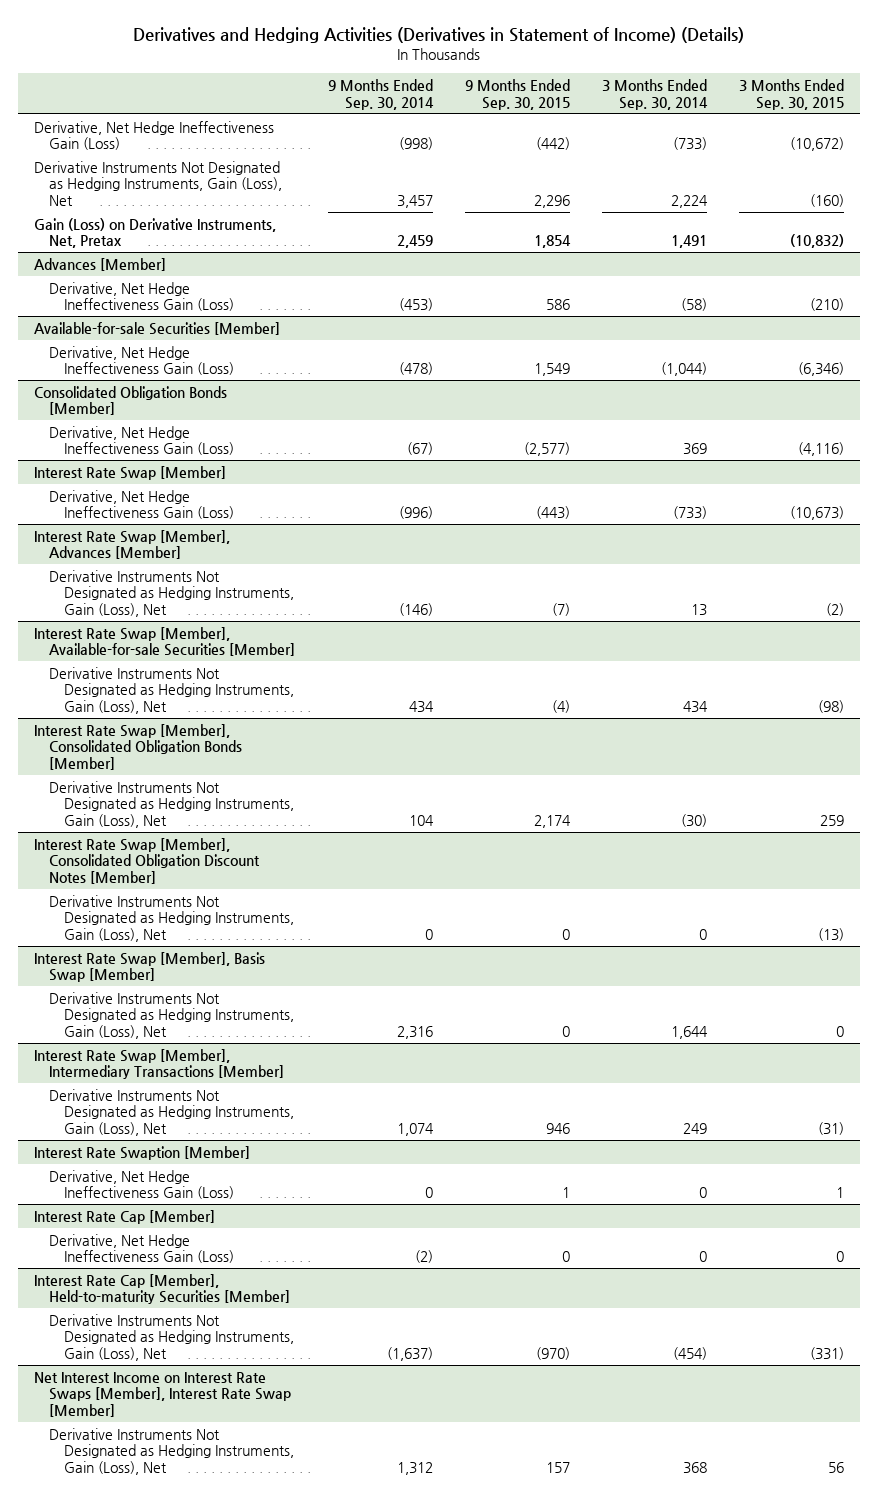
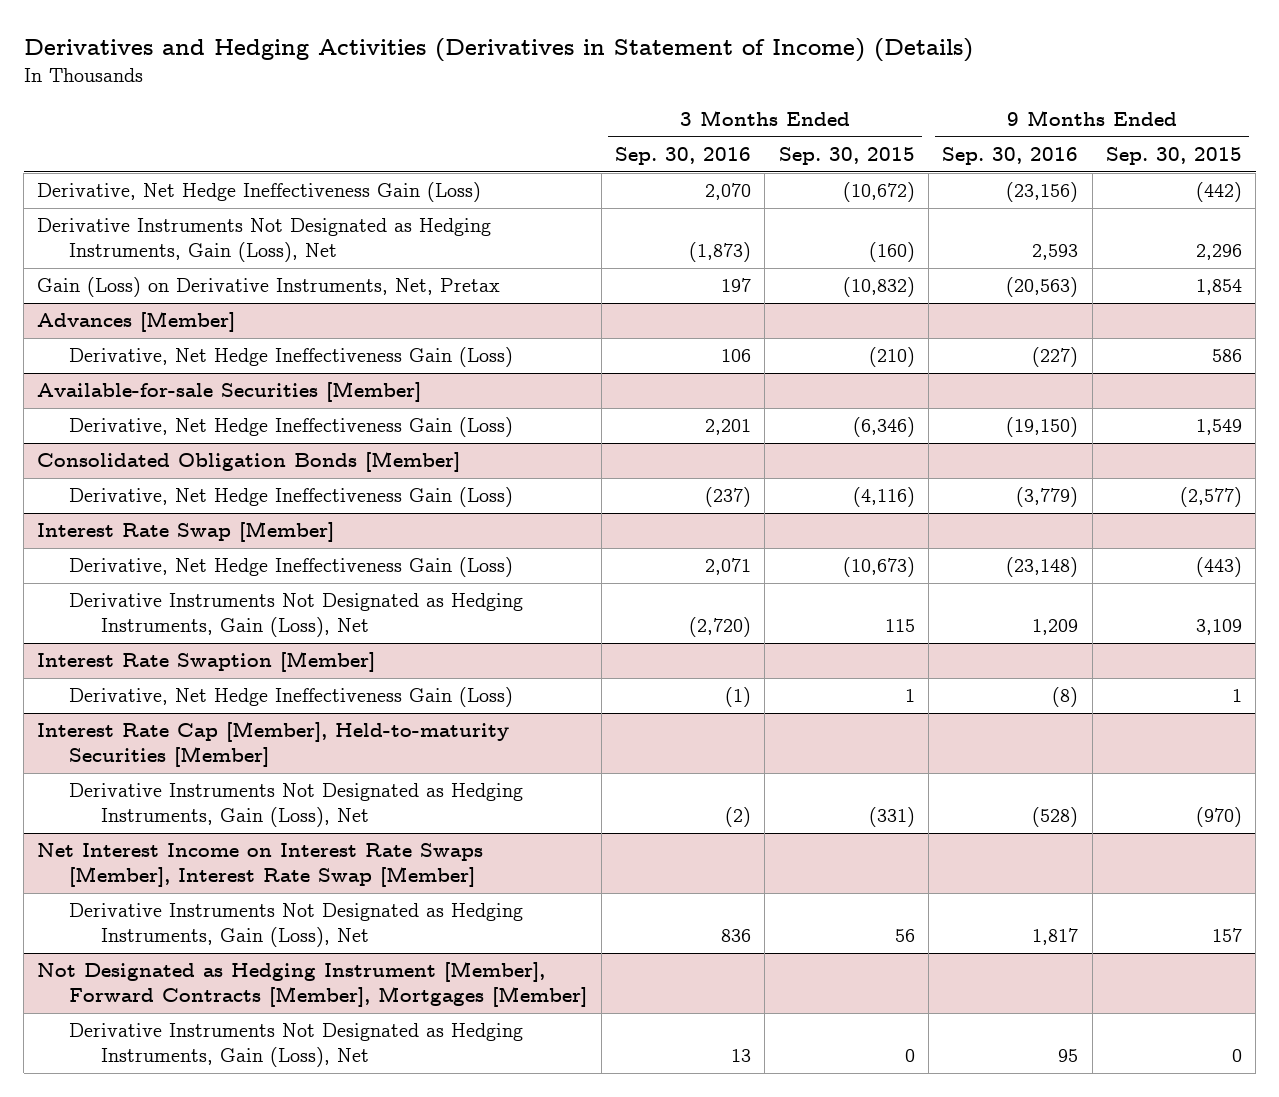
- | 9 Months Ended Sep. 30, 2014 | 9 Months Ended Sep. 30, 2015 | 3 Months Ended Sep. 30, 2014 | 3 Months Ended Sep. 30, 2015
+ | 3 Months Ended Sep. 30, 2016 | 3 Months Ended Sep. 30, 2015 | 9 Months Ended Sep. 30, 2016 | 9 Months Ended Sep. 30, 2015
- Interest Rate Swap [Member], Advances [Member]
- Derivative Instruments Not Designated as Hedging Instruments, Gain (Loss), Net | (146) | (7) | 13 | (2)
- Interest Rate Swap [Member], Available-for-sale Securities [Member]
- Derivative Instruments Not Designated as Hedging Instruments, Gain (Loss), Net | 434 | (4) | 434 | (98)
- Interest Rate Swap [Member], Consolidated Obligation Bonds [Member]
- Derivative Instruments Not Designated as Hedging Instruments, Gain (Loss), Net | 104 | 2,174 | (30) | 259
- Interest Rate Swap [Member], Consolidated Obligation Discount Notes [Member]
- Derivative Instruments Not Designated as Hedging Instruments, Gain (Loss), Net | 0 | 0 | 0 | (13)
- Interest Rate Swap [Member], Basis Swap [Member]
- Derivative Instruments Not Designated as Hedging Instruments, Gain (Loss), Net | 2,316 | 0 | 1,644 | 0
- Interest Rate Swap [Member], Intermediary Transactions [Member]
- Derivative Instruments Not Designated as Hedging Instruments, Gain (Loss), Net | 1,074 | 946 | 249 | (31)
@ Interest Rate Swap [Member]
+ Derivative Instruments Not Designated as Hedging Instruments, Gain (Loss), Net | (2,720) | 115 | 1,209 | 3,109
- Interest Rate Cap [Member]
- Derivative, Net Hedge Ineffectiveness Gain (Loss) | (2) | 0 | 0 | 0
+ Not Designated as Hedging Instrument [Member], Forward Contracts [Member], Mortgages [Member]
+ Derivative Instruments Not Designated as Hedging Instruments, Gain (Loss), Net | 13 | 0 | 95 | 0

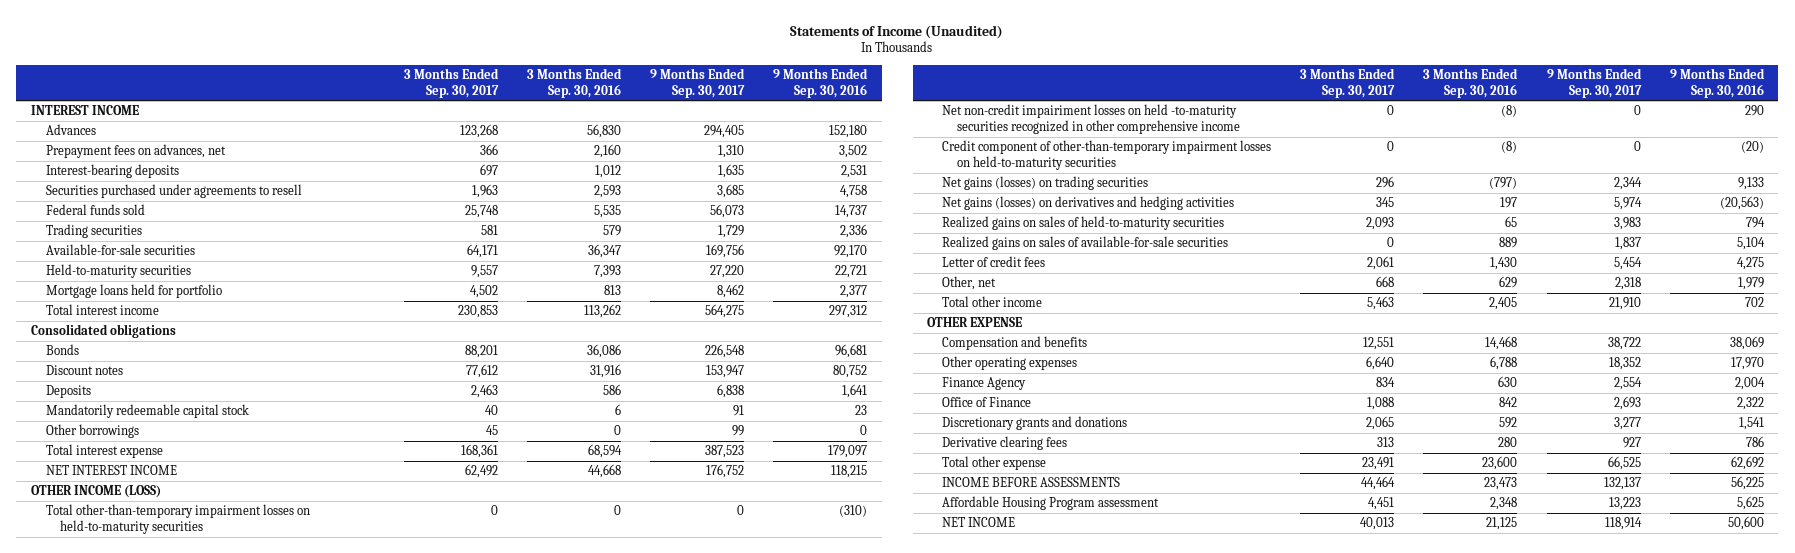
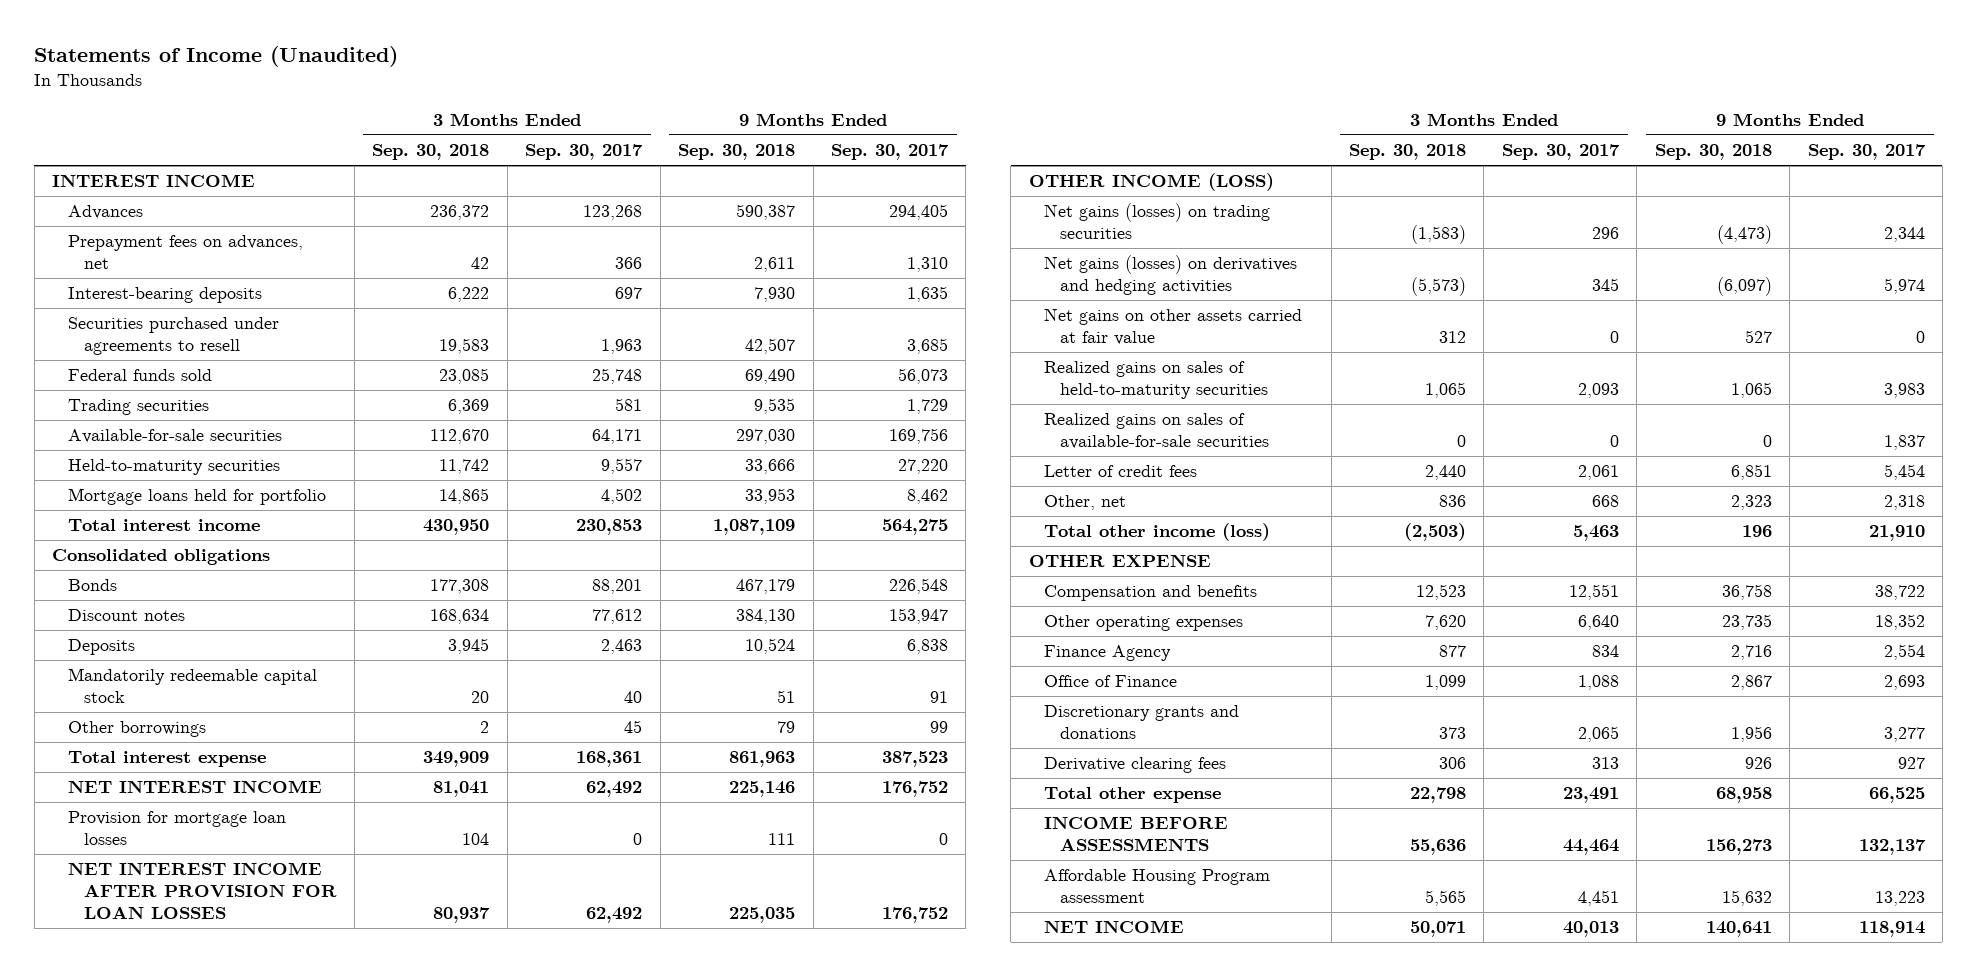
- | 3 Months Ended Sep. 30, 2017 | 3 Months Ended Sep. 30, 2016 | 9 Months Ended Sep. 30, 2017 | 9 Months Ended Sep. 30, 2016
+ | 3 Months Ended Sep. 30, 2018 | 3 Months Ended Sep. 30, 2017 | 9 Months Ended Sep. 30, 2018 | 9 Months Ended Sep. 30, 2017
+ Provision for mortgage loan losses | 104 | 0 | 111 | 0
+ NET INTEREST INCOME AFTER PROVISION FOR LOAN LOSSES | 80,937 | 62,492 | 225,035 | 176,752
- Total other-than-temporary impairment losses on held-to-maturity securities | 0 | 0 | 0 | (310)
- Net non-credit impairiment losses on held -to-maturity securities recognized in other comprehensive income | 0 | (8) | 0 | 290
- Credit component of other-than-temporary impairment losses on held-to-maturity securities | 0 | (8) | 0 | (20)
+ Net gains on other assets carried at fair value | 312 | 0 | 527 | 0
- Total other income | 5,463 | 2,405 | 21,910 | 702
+ Total other income (loss) | (2,503) | 5,463 | 196 | 21,910

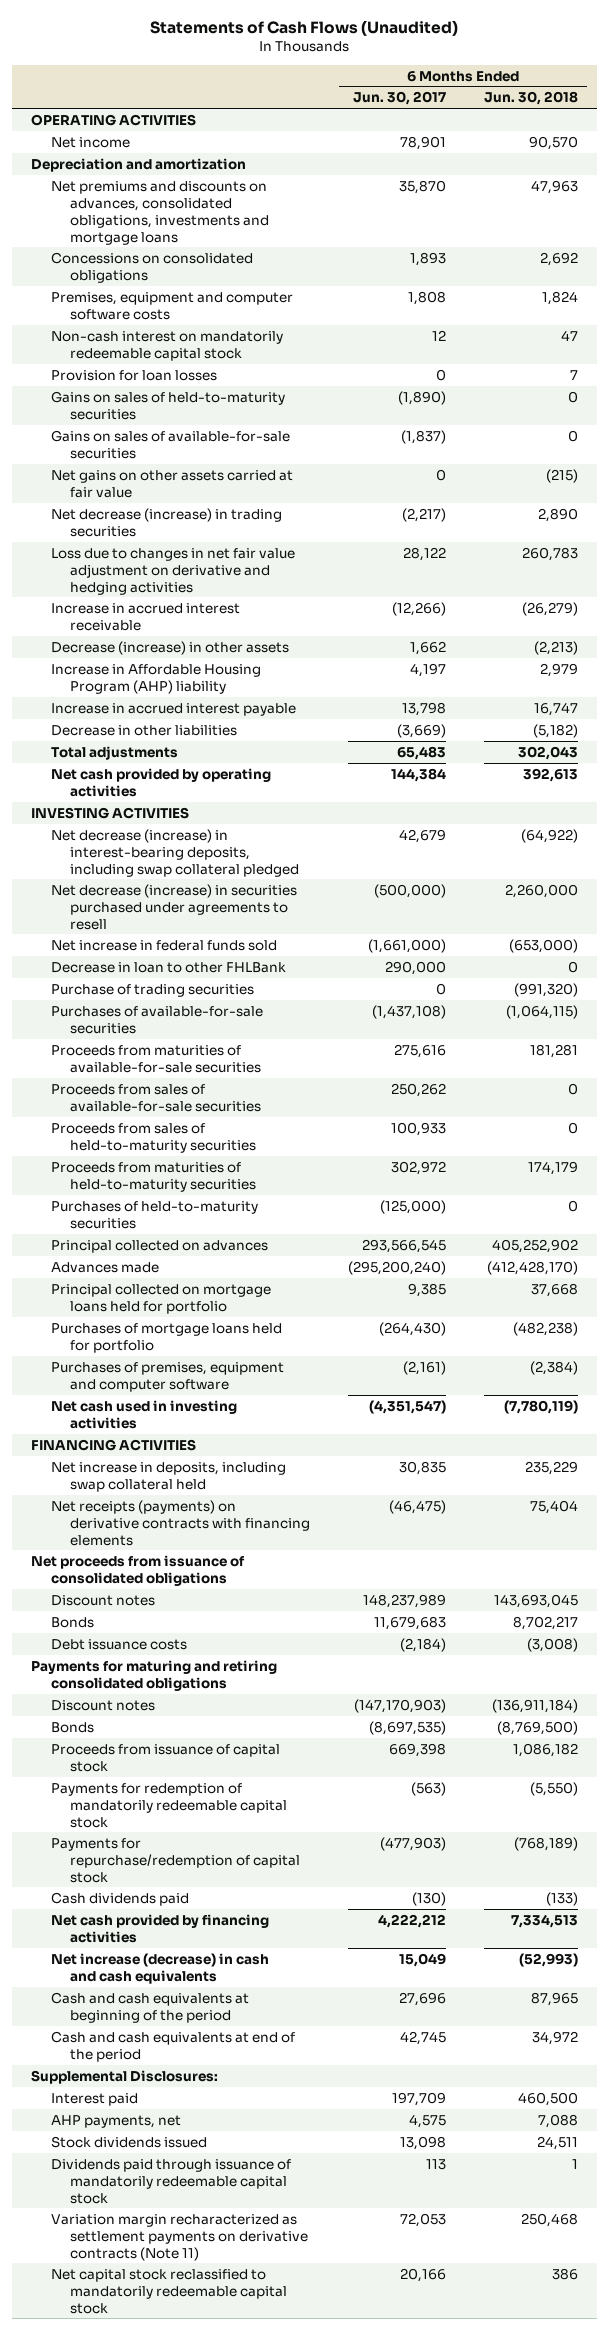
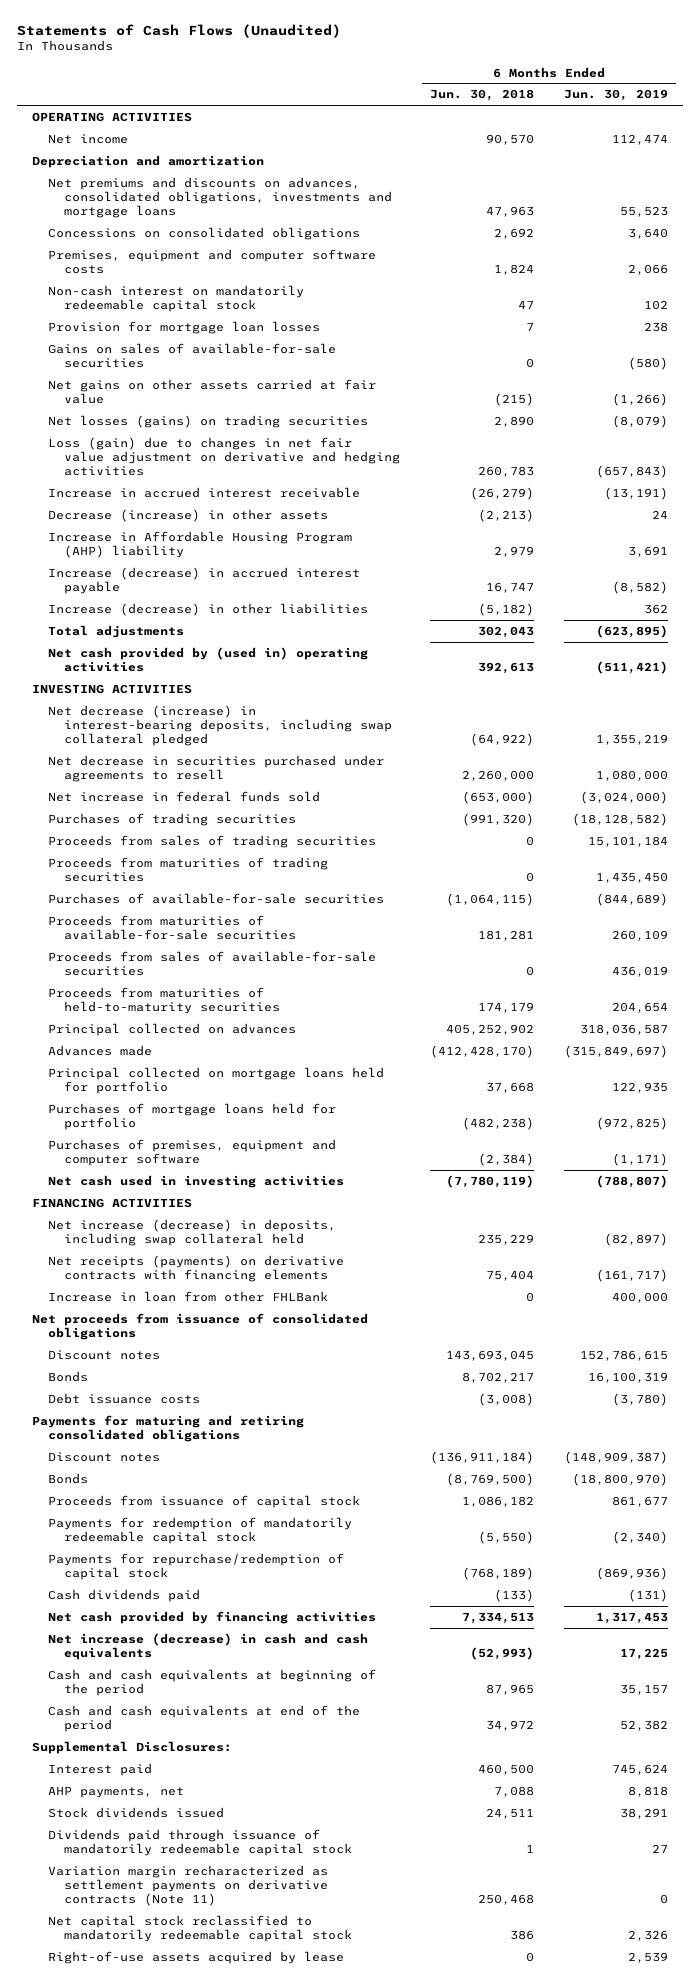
- | 6 Months Ended Jun. 30, 2017 | 6 Months Ended Jun. 30, 2018
+ | 6 Months Ended Jun. 30, 2018 | 6 Months Ended Jun. 30, 2019
- Provision for loan losses | 0 | 7
- Gains on sales of held-to-maturity securities | (1,890) | 0
+ Provision for mortgage loan losses | 7 | 238
- Net decrease (increase) in trading securities | (2,217) | 2,890
- Loss due to changes in net fair value adjustment on derivative and hedging activities | 28,122 | 260,783
+ Net losses (gains) on trading securities | 2,890 | (8,079)
+ Loss (gain) due to changes in net fair value adjustment on derivative and hedging activities | 260,783 | (657,843)
- Increase in accrued interest payable | 13,798 | 16,747
- Decrease in other liabilities | (3,669) | (5,182)
+ Increase (decrease) in accrued interest payable | 16,747 | (8,582)
+ Increase (decrease) in other liabilities | (5,182) | 362
- Net cash provided by operating activities | 144,384 | 392,613
+ Net cash provided by (used in) operating activities | 392,613 | (511,421)
- Net decrease (increase) in securities purchased under agreements to resell | (500,000) | 2,260,000
+ Net decrease in securities purchased under agreements to resell | 2,260,000 | 1,080,000
- Decrease in loan to other FHLBank | 290,000 | 0
- Purchase of trading securities | 0 | (991,320)
+ Purchases of trading securities | (991,320) | (18,128,582)
+ Proceeds from sales of trading securities | 0 | 15,101,184
+ Proceeds from maturities of trading securities | 0 | 1,435,450
- Proceeds from sales of held-to-maturity securities | 100,933 | 0
- Purchases of held-to-maturity securities | (125,000) | 0
- Net increase in deposits, including swap collateral held | 30,835 | 235,229
+ Net increase (decrease) in deposits, including swap collateral held | 235,229 | (82,897)
+ Increase in loan from other FHLBank | 0 | 400,000
+ Right-of-use assets acquired by lease | 0 | 2,539

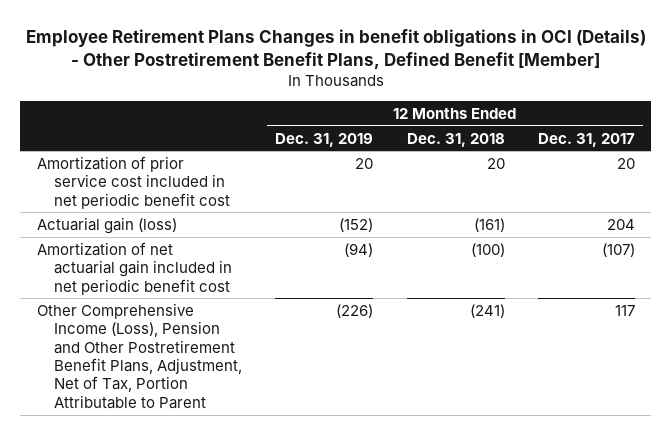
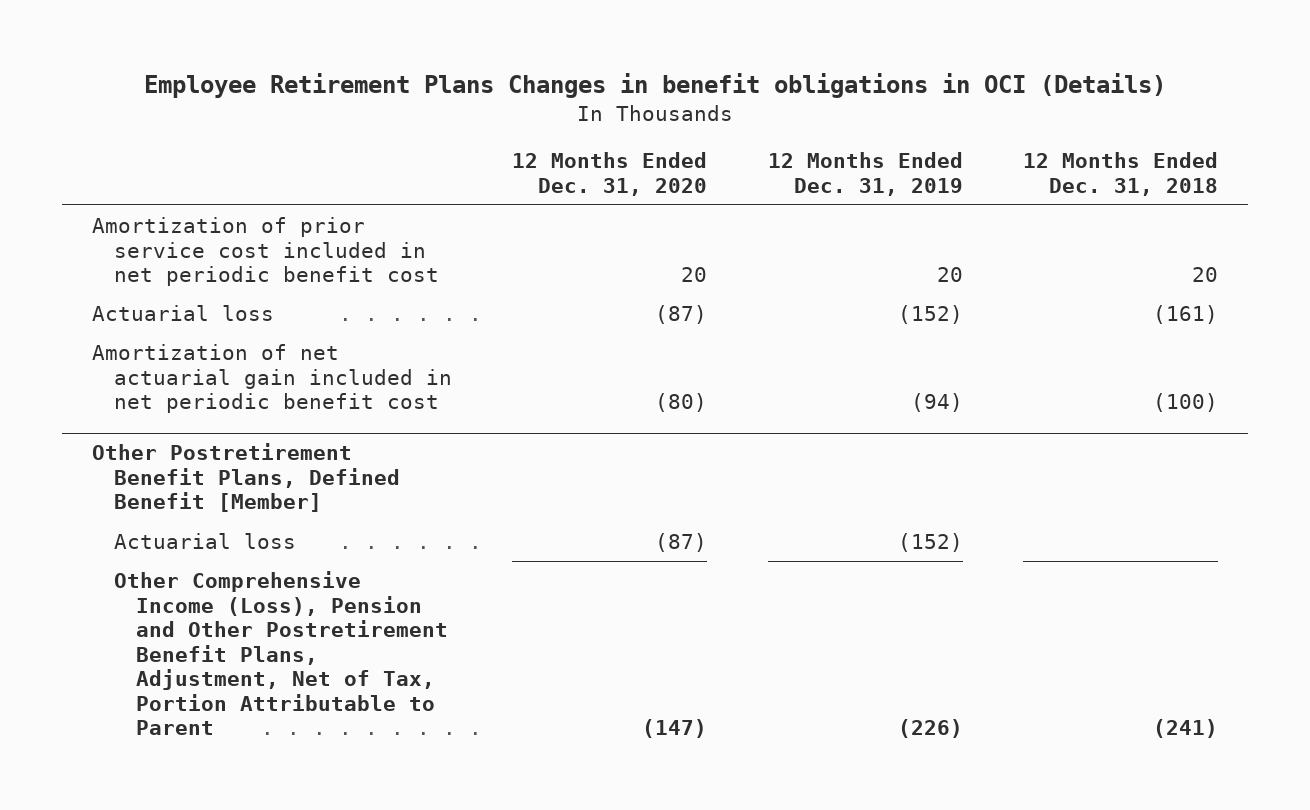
- Employee Retirement Plans Changes in benefit obligations in OCI (Details) - Other Postretirement Benefit Plans, Defined Benefit [Member]
+ Employee Retirement Plans Changes in benefit obligations in OCI (Details)
- | 12 Months Ended Dec. 31, 2019 | 12 Months Ended Dec. 31, 2018 | 12 Months Ended Dec. 31, 2017
+ | 12 Months Ended Dec. 31, 2020 | 12 Months Ended Dec. 31, 2019 | 12 Months Ended Dec. 31, 2018
- Actuarial gain (loss) | (152) | (161) | 204
+ Actuarial loss | (87) | (152) | (161)
+ Other Postretirement Benefit Plans, Defined Benefit [Member]
+ Actuarial loss | (87) | (152) |

